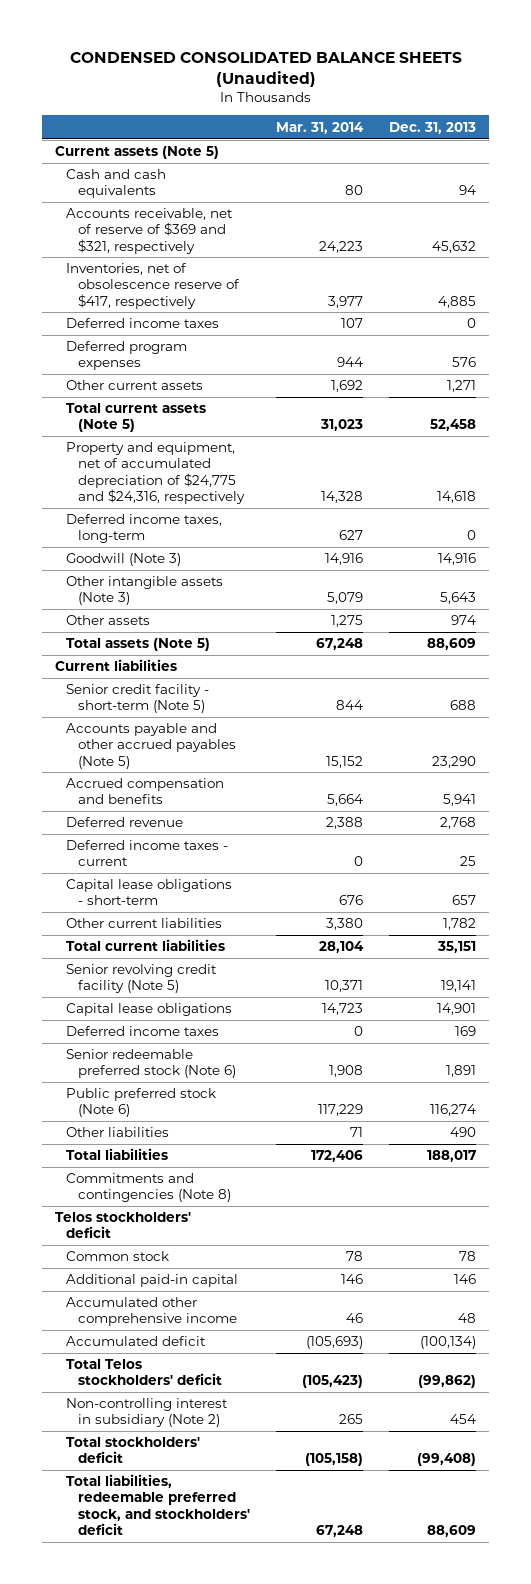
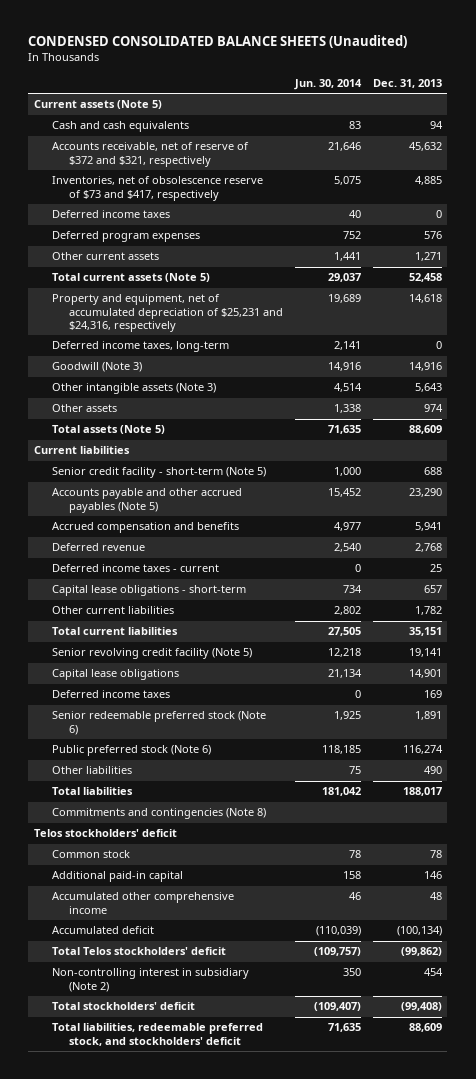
- | Mar. 31, 2014 | Dec. 31, 2013
+ | Jun. 30, 2014 | Dec. 31, 2013
- Accounts receivable, net of reserve of $369 and $321, respectively | 24,223 | 45,632
- Inventories, net of obsolescence reserve of $417, respectively | 3,977 | 4,885
+ Accounts receivable, net of reserve of $372 and $321, respectively | 21,646 | 45,632
+ Inventories, net of obsolescence reserve of $73 and $417, respectively | 5,075 | 4,885
- Property and equipment, net of accumulated depreciation of $24,775 and $24,316, respectively | 14,328 | 14,618
+ Property and equipment, net of accumulated depreciation of $25,231 and $24,316, respectively | 19,689 | 14,618

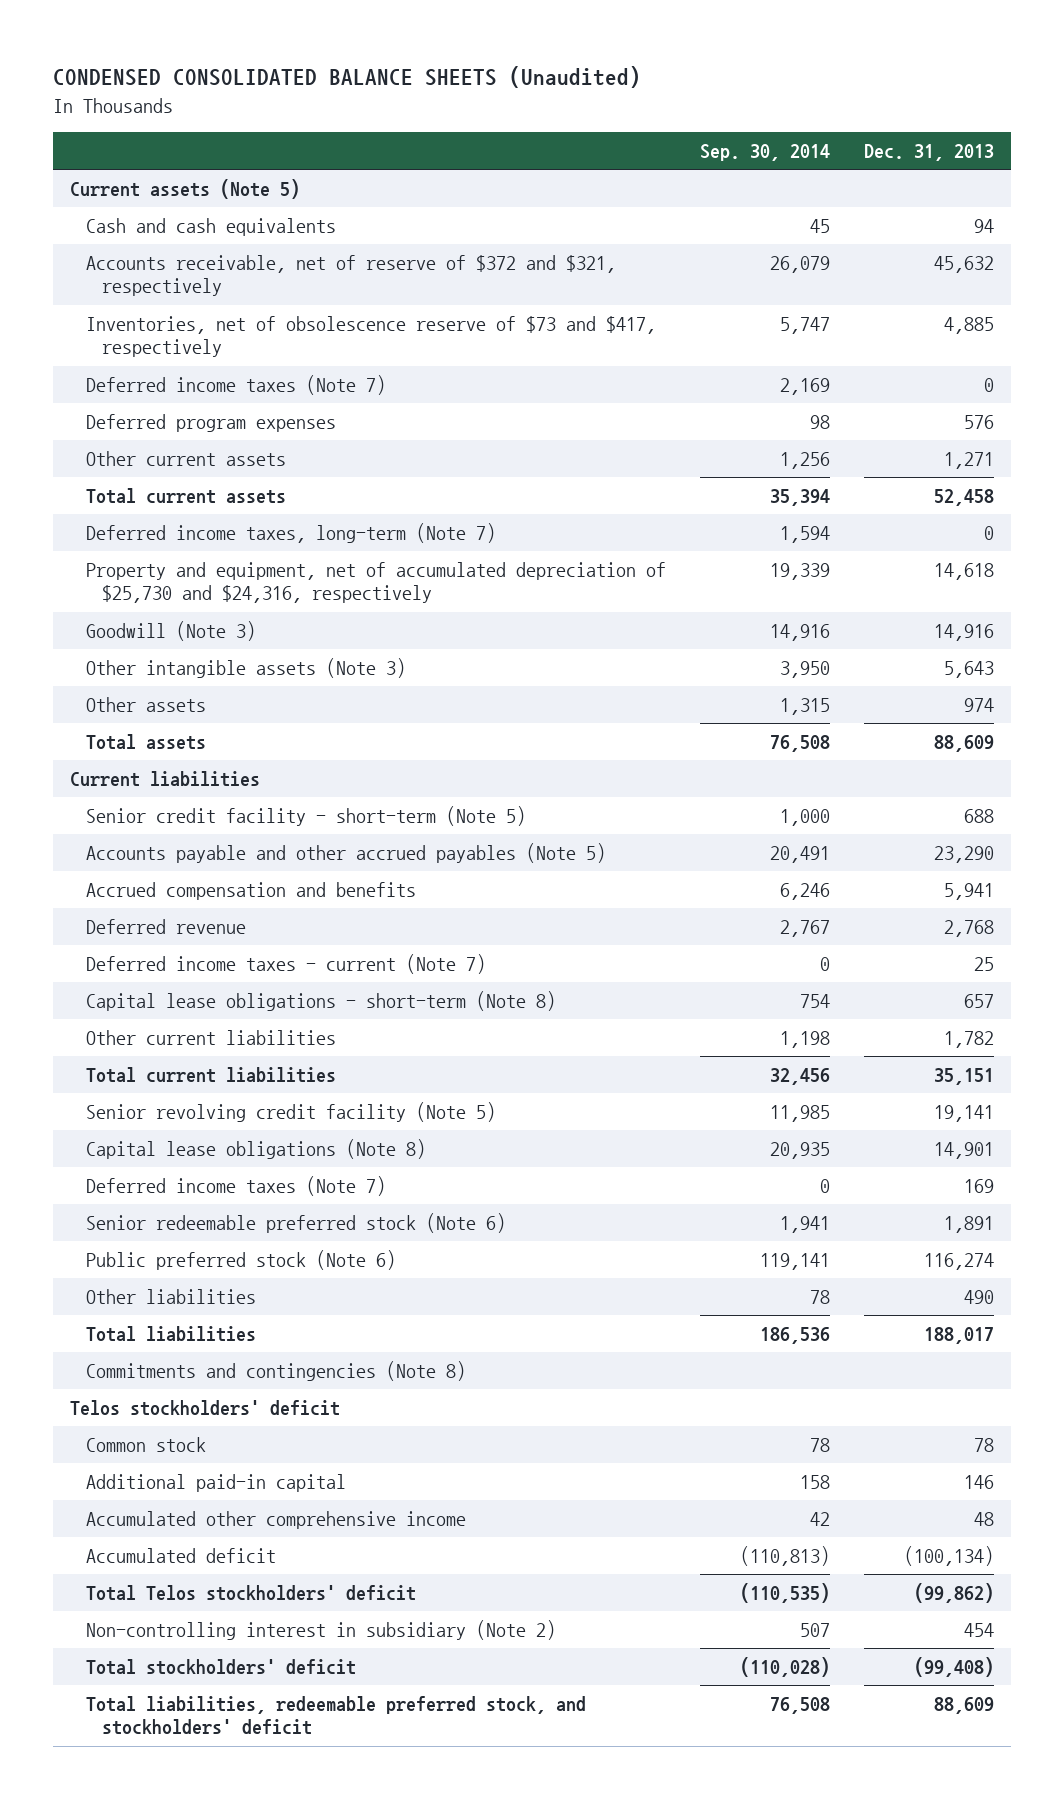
- | Jun. 30, 2014 | Dec. 31, 2013
+ | Sep. 30, 2014 | Dec. 31, 2013
- Deferred income taxes | 40 | 0
+ Deferred income taxes (Note 7) | 2,169 | 0
- Total current assets (Note 5) | 29,037 | 52,458
- Property and equipment, net of accumulated depreciation of $25,231 and $24,316, respectively | 19,689 | 14,618
- Deferred income taxes, long-term | 2,141 | 0
+ Total current assets | 35,394 | 52,458
+ Deferred income taxes, long-term (Note 7) | 1,594 | 0
+ Property and equipment, net of accumulated depreciation of $25,730 and $24,316, respectively | 19,339 | 14,618
- Total assets (Note 5) | 71,635 | 88,609
+ Total assets | 76,508 | 88,609
- Deferred income taxes - current | 0 | 25
- Capital lease obligations - short-term | 734 | 657
+ Deferred income taxes - current (Note 7) | 0 | 25
+ Capital lease obligations - short-term (Note 8) | 754 | 657
- Capital lease obligations | 21,134 | 14,901
- Deferred income taxes | 0 | 169
+ Capital lease obligations (Note 8) | 20,935 | 14,901
+ Deferred income taxes (Note 7) | 0 | 169

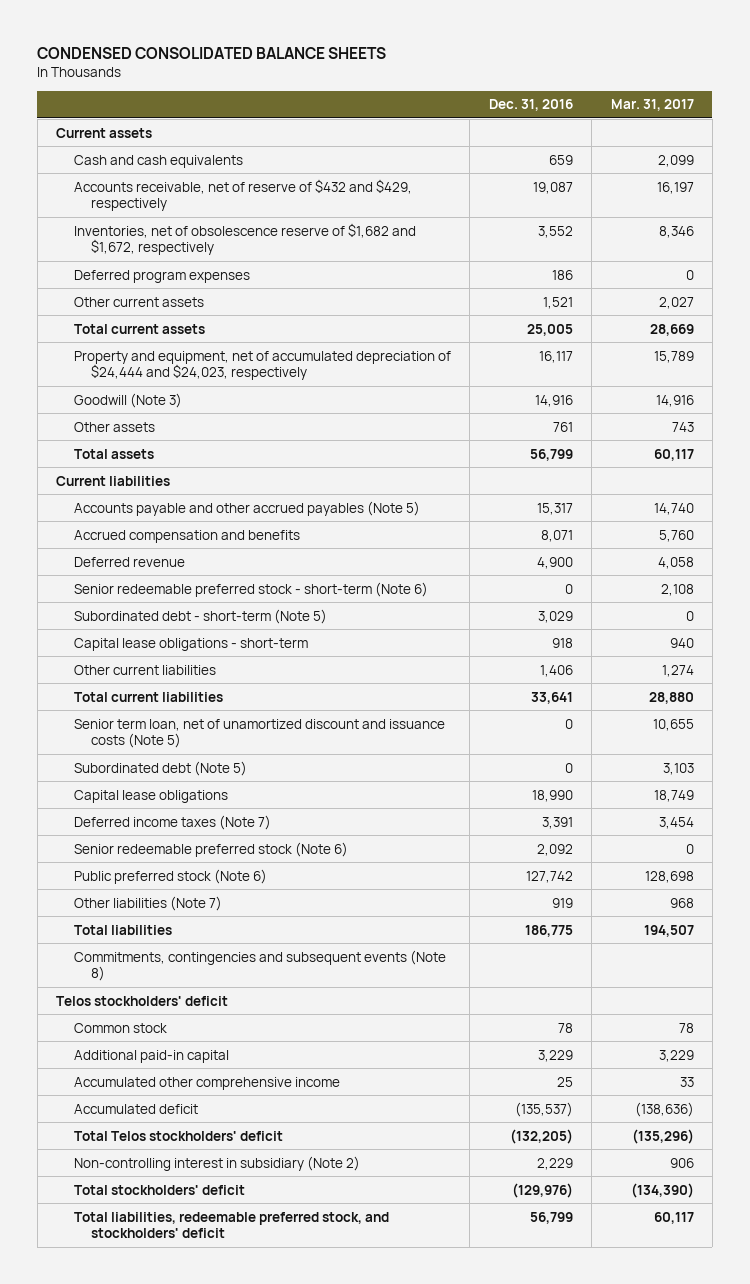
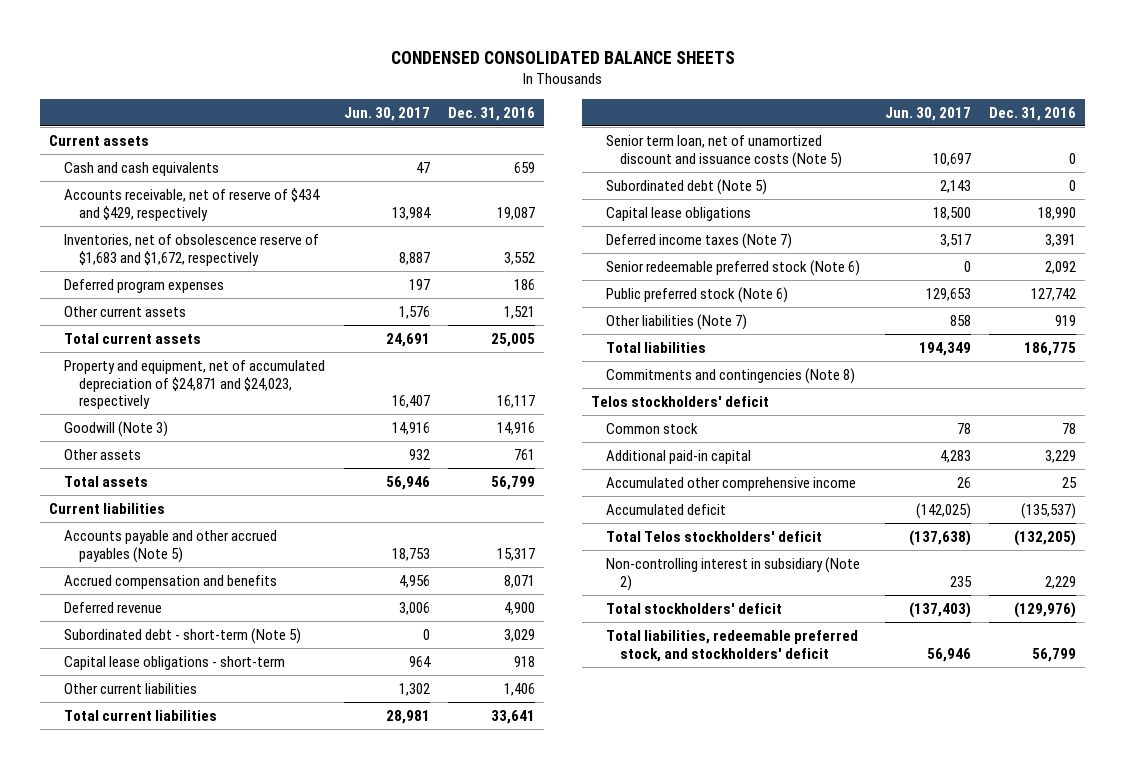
- | Dec. 31, 2016 | Mar. 31, 2017
+ | Jun. 30, 2017 | Dec. 31, 2016
- Accounts receivable, net of reserve of $432 and $429, respectively | 19,087 | 16,197
- Inventories, net of obsolescence reserve of $1,682 and $1,672, respectively | 3,552 | 8,346
+ Accounts receivable, net of reserve of $434 and $429, respectively | 13,984 | 19,087
+ Inventories, net of obsolescence reserve of $1,683 and $1,672, respectively | 8,887 | 3,552
- Property and equipment, net of accumulated depreciation of $24,444 and $24,023, respectively | 16,117 | 15,789
+ Property and equipment, net of accumulated depreciation of $24,871 and $24,023, respectively | 16,407 | 16,117
- Senior redeemable preferred stock - short-term (Note 6) | 0 | 2,108
- Commitments, contingencies and subsequent events (Note 8)
+ Commitments and contingencies (Note 8)

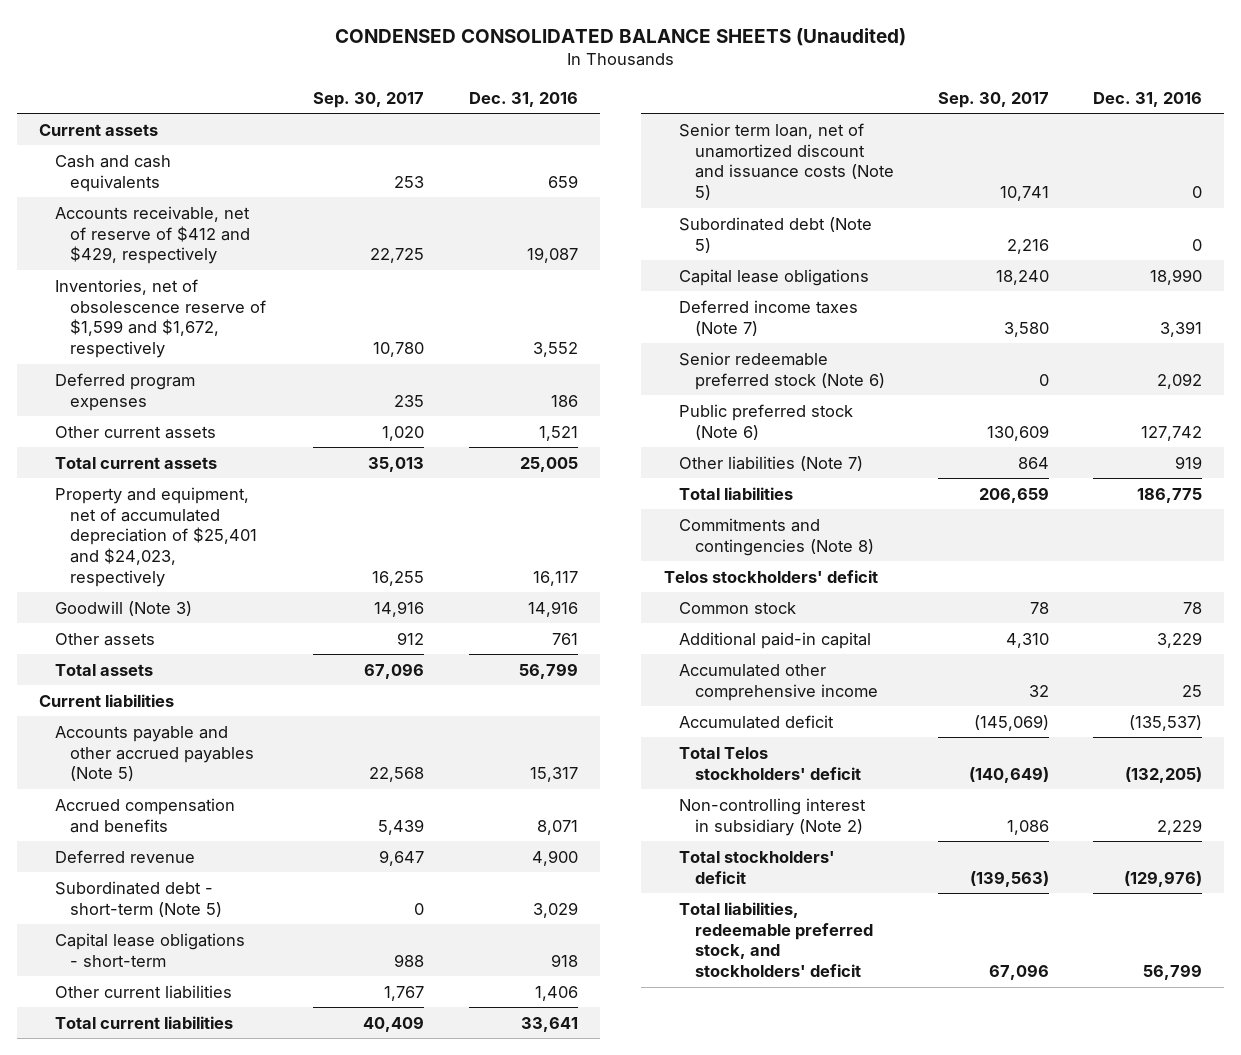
- CONDENSED CONSOLIDATED BALANCE SHEETS
+ CONDENSED CONSOLIDATED BALANCE SHEETS (Unaudited)
- | Jun. 30, 2017 | Dec. 31, 2016
+ | Sep. 30, 2017 | Dec. 31, 2016
- Accounts receivable, net of reserve of $434 and $429, respectively | 13,984 | 19,087
- Inventories, net of obsolescence reserve of $1,683 and $1,672, respectively | 8,887 | 3,552
+ Accounts receivable, net of reserve of $412 and $429, respectively | 22,725 | 19,087
+ Inventories, net of obsolescence reserve of $1,599 and $1,672, respectively | 10,780 | 3,552
- Property and equipment, net of accumulated depreciation of $24,871 and $24,023, respectively | 16,407 | 16,117
+ Property and equipment, net of accumulated depreciation of $25,401 and $24,023, respectively | 16,255 | 16,117

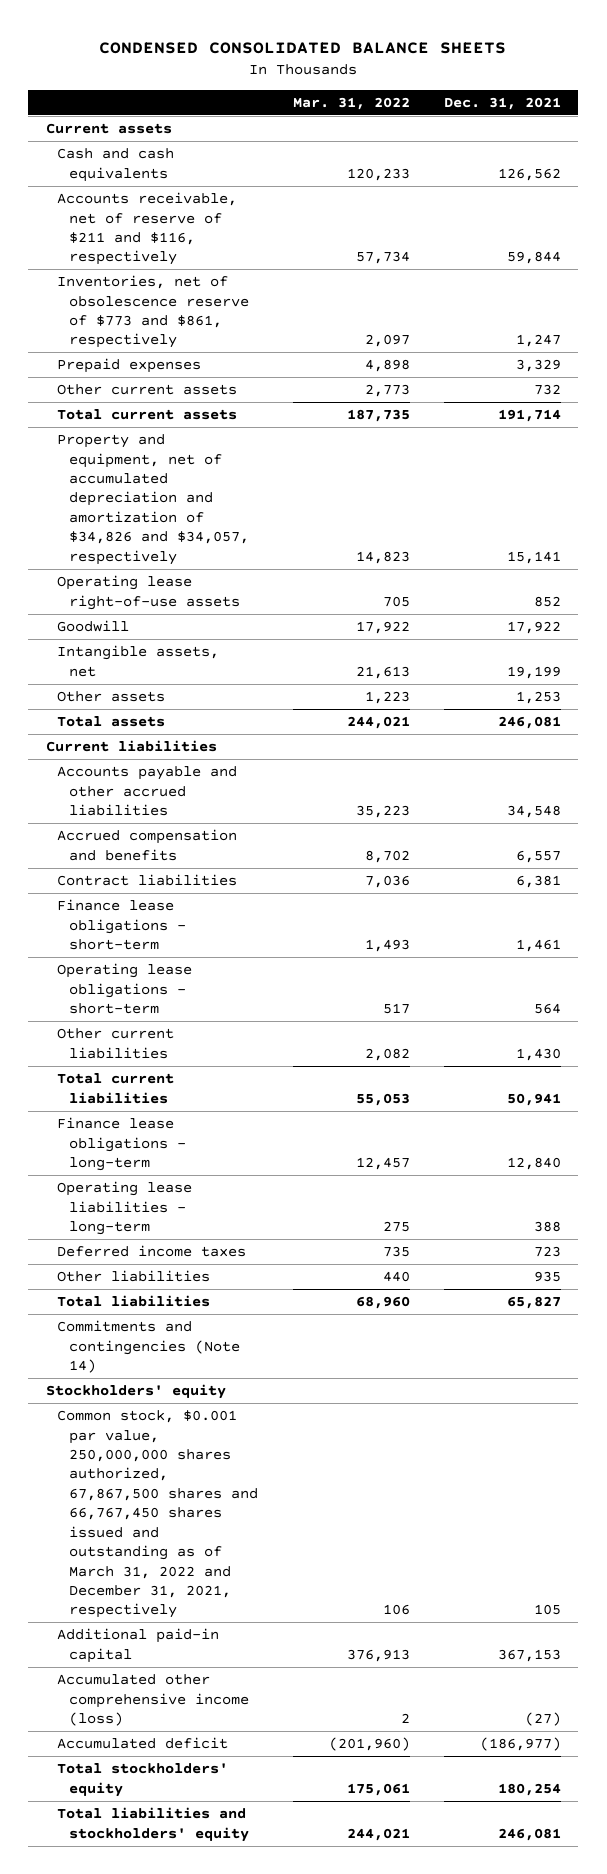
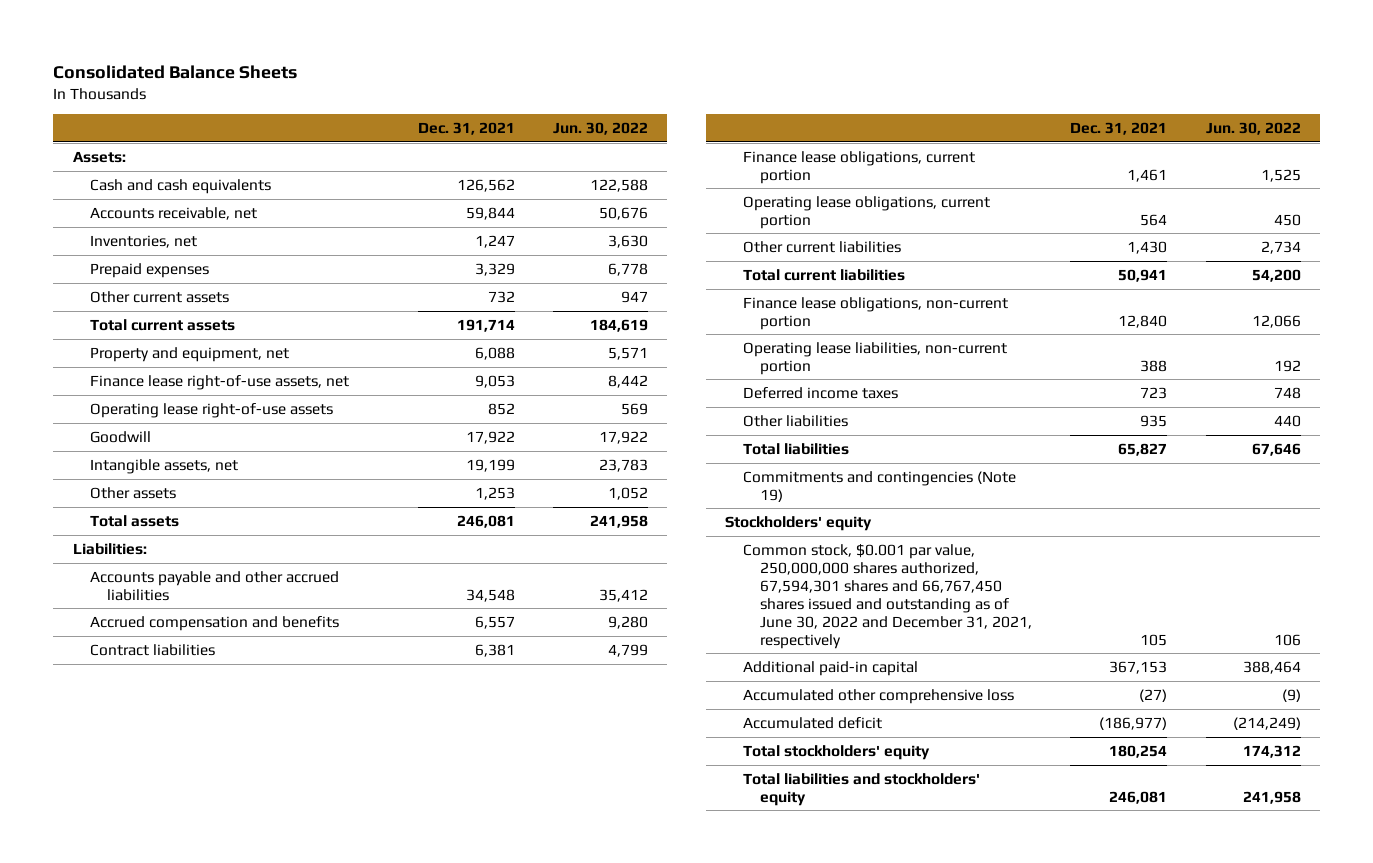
- CONDENSED CONSOLIDATED BALANCE SHEETS
+ Consolidated Balance Sheets
- | Mar. 31, 2022 | Dec. 31, 2021
+ | Dec. 31, 2021 | Jun. 30, 2022
- Current assets
+ Assets:
- Accounts receivable, net of reserve of $211 and $116, respectively | 57,734 | 59,844
- Inventories, net of obsolescence reserve of $773 and $861, respectively | 2,097 | 1,247
+ Accounts receivable, net | 59,844 | 50,676
+ Inventories, net | 1,247 | 3,630
- Property and equipment, net of accumulated depreciation and amortization of $34,826 and $34,057, respectively | 14,823 | 15,141
+ Property and equipment, net | 6,088 | 5,571
+ Finance lease right-of-use assets, net | 9,053 | 8,442
- Current liabilities
+ Liabilities:
- Finance lease obligations - short-term | 1,493 | 1,461
- Operating lease obligations - short-term | 517 | 564
+ Finance lease obligations, current portion | 1,461 | 1,525
+ Operating lease obligations, current portion | 564 | 450
- Finance lease obligations - long-term | 12,457 | 12,840
- Operating lease liabilities - long-term | 275 | 388
+ Finance lease obligations, non-current portion | 12,840 | 12,066
+ Operating lease liabilities, non-current portion | 388 | 192
- Commitments and contingencies (Note 14)
+ Commitments and contingencies (Note 19)
- Common stock, $0.001 par value, 250,000,000 shares authorized, 67,867,500 shares and 66,767,450 shares issued and outstanding as of March 31, 2022 and December 31, 2021, respectively | 106 | 105
+ Common stock, $0.001 par value, 250,000,000 shares authorized, 67,594,301 shares and 66,767,450 shares issued and outstanding as of June 30, 2022 and December 31, 2021, respectively | 105 | 106
- Accumulated other comprehensive income (loss) | 2 | (27)
+ Accumulated other comprehensive loss | (27) | (9)

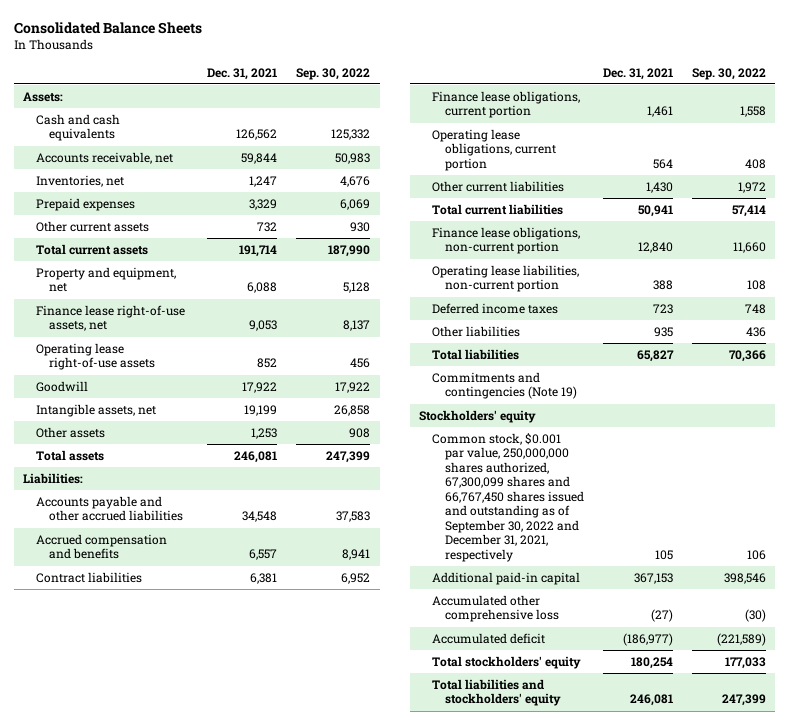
- | Dec. 31, 2021 | Jun. 30, 2022
+ | Dec. 31, 2021 | Sep. 30, 2022
- Common stock, $0.001 par value, 250,000,000 shares authorized, 67,594,301 shares and 66,767,450 shares issued and outstanding as of June 30, 2022 and December 31, 2021, respectively | 105 | 106
+ Common stock, $0.001 par value, 250,000,000 shares authorized, 67,300,099 shares and 66,767,450 shares issued and outstanding as of September 30, 2022 and December 31, 2021, respectively | 105 | 106

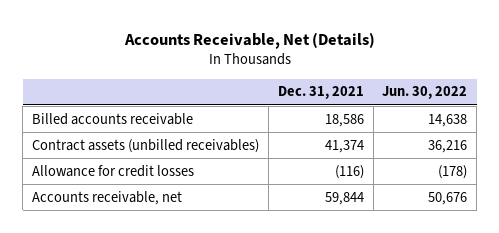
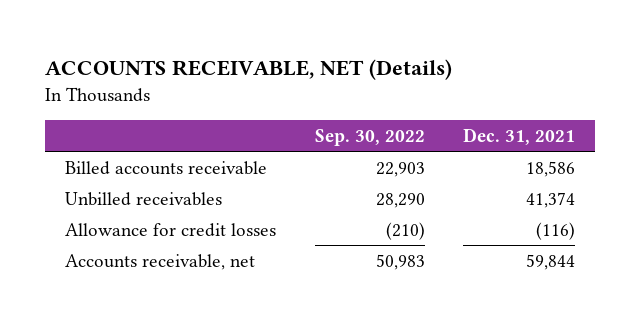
- Accounts Receivable, Net (Details)
+ ACCOUNTS RECEIVABLE, NET (Details)
- | Dec. 31, 2021 | Jun. 30, 2022
+ | Sep. 30, 2022 | Dec. 31, 2021
- Contract assets (unbilled receivables) | 41,374 | 36,216
+ Unbilled receivables | 28,290 | 41,374

